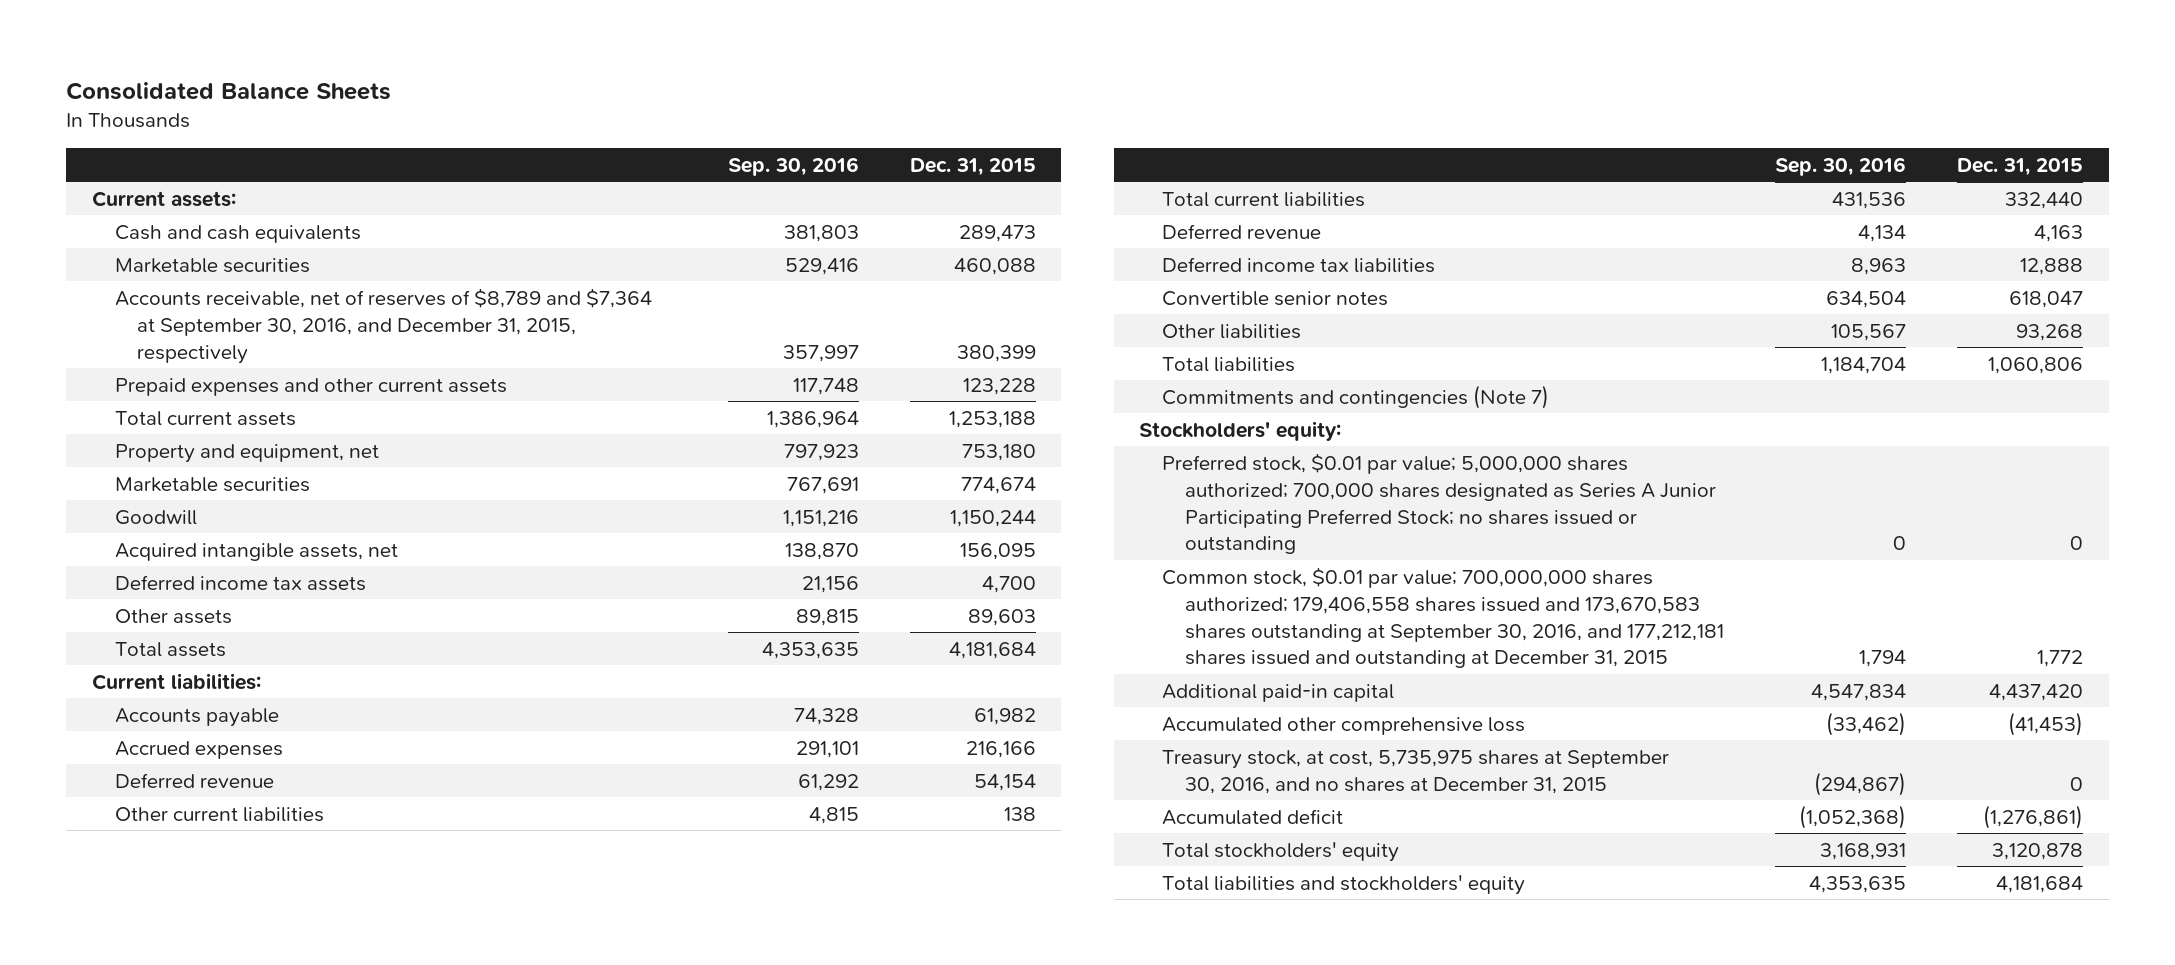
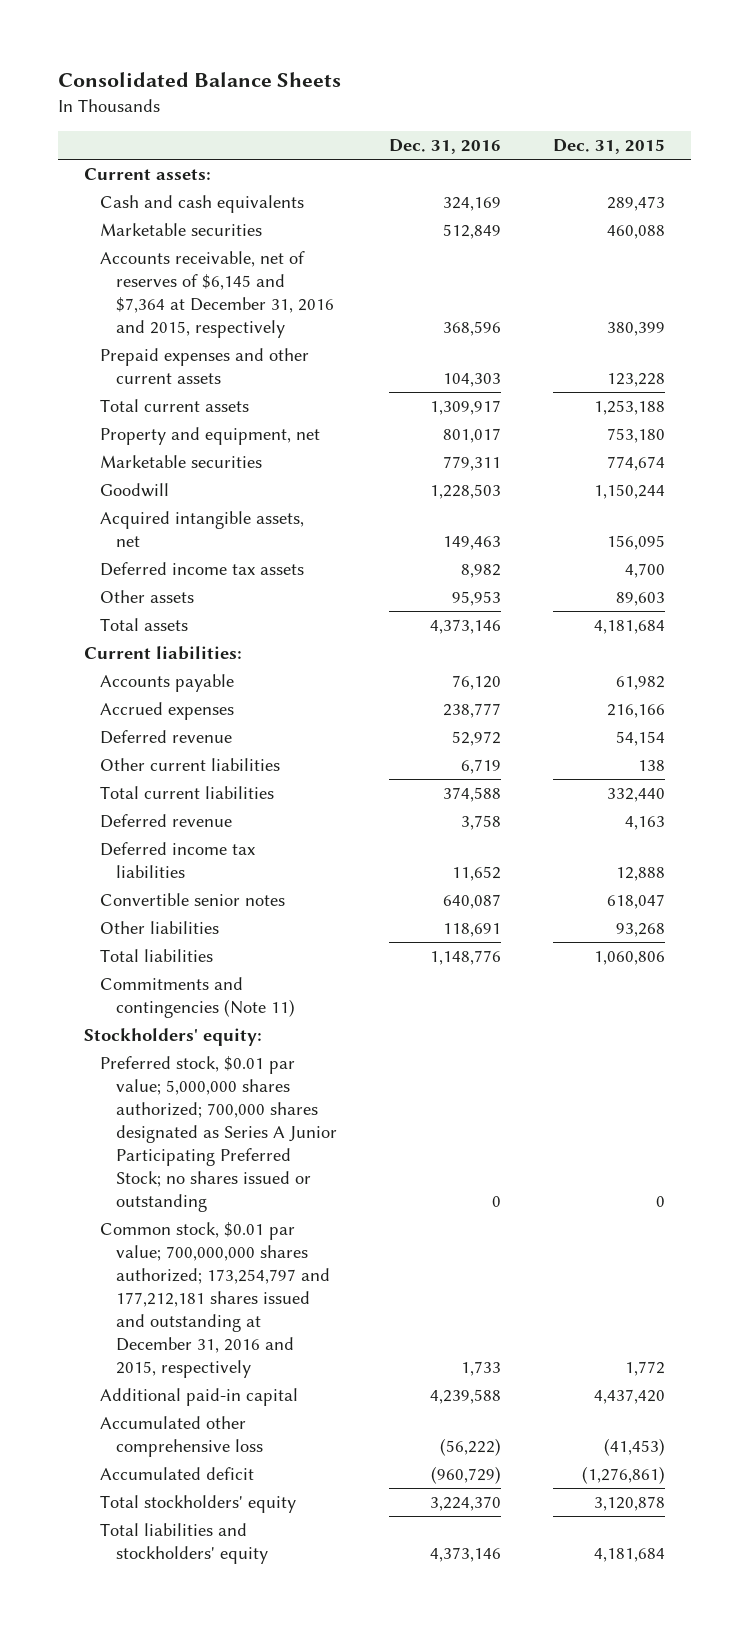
- | Sep. 30, 2016 | Dec. 31, 2015
+ | Dec. 31, 2016 | Dec. 31, 2015
- Accounts receivable, net of reserves of $8,789 and $7,364 at September 30, 2016, and December 31, 2015, respectively | 357,997 | 380,399
+ Accounts receivable, net of reserves of $6,145 and $7,364 at December 31, 2016 and 2015, respectively | 368,596 | 380,399
- Commitments and contingencies (Note 7)
+ Commitments and contingencies (Note 11)
- Common stock, $0.01 par value; 700,000,000 shares authorized; 179,406,558 shares issued and 173,670,583 shares outstanding at September 30, 2016, and 177,212,181 shares issued and outstanding at December 31, 2015 | 1,794 | 1,772
+ Common stock, $0.01 par value; 700,000,000 shares authorized; 173,254,797 and 177,212,181 shares issued and outstanding at December 31, 2016 and 2015, respectively | 1,733 | 1,772
- Treasury stock, at cost, 5,735,975 shares at September 30, 2016, and no shares at December 31, 2015 | (294,867) | 0

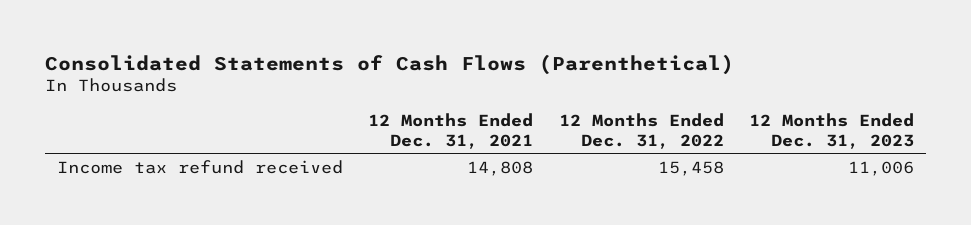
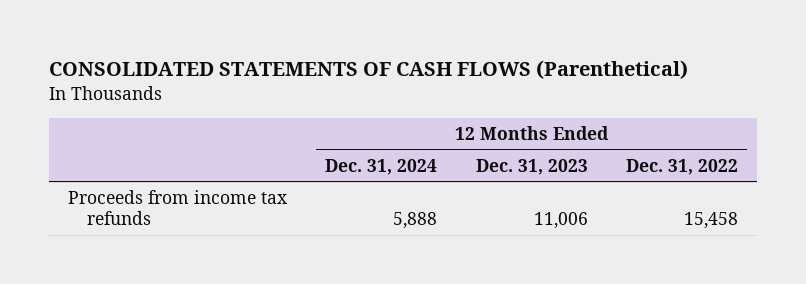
- Consolidated Statements of Cash Flows (Parenthetical)
+ CONSOLIDATED STATEMENTS OF CASH FLOWS (Parenthetical)
- | 12 Months Ended Dec. 31, 2021 | 12 Months Ended Dec. 31, 2022 | 12 Months Ended Dec. 31, 2023
+ | 12 Months Ended Dec. 31, 2024 | 12 Months Ended Dec. 31, 2023 | 12 Months Ended Dec. 31, 2022
- Income tax refund received | 14,808 | 15,458 | 11,006
+ Proceeds from income tax refunds | 5,888 | 11,006 | 15,458

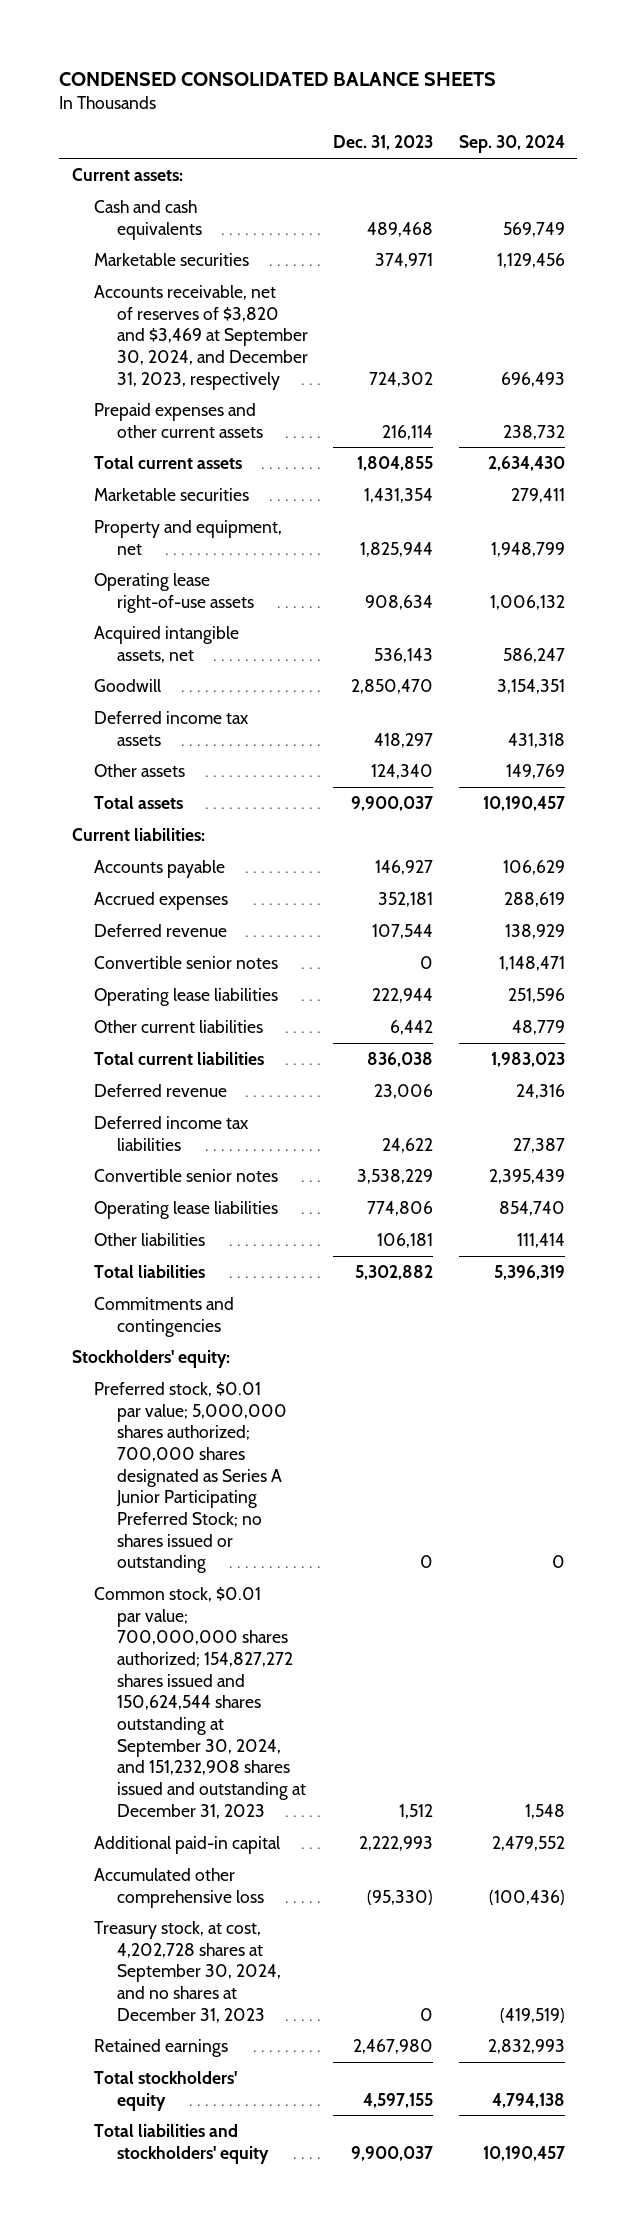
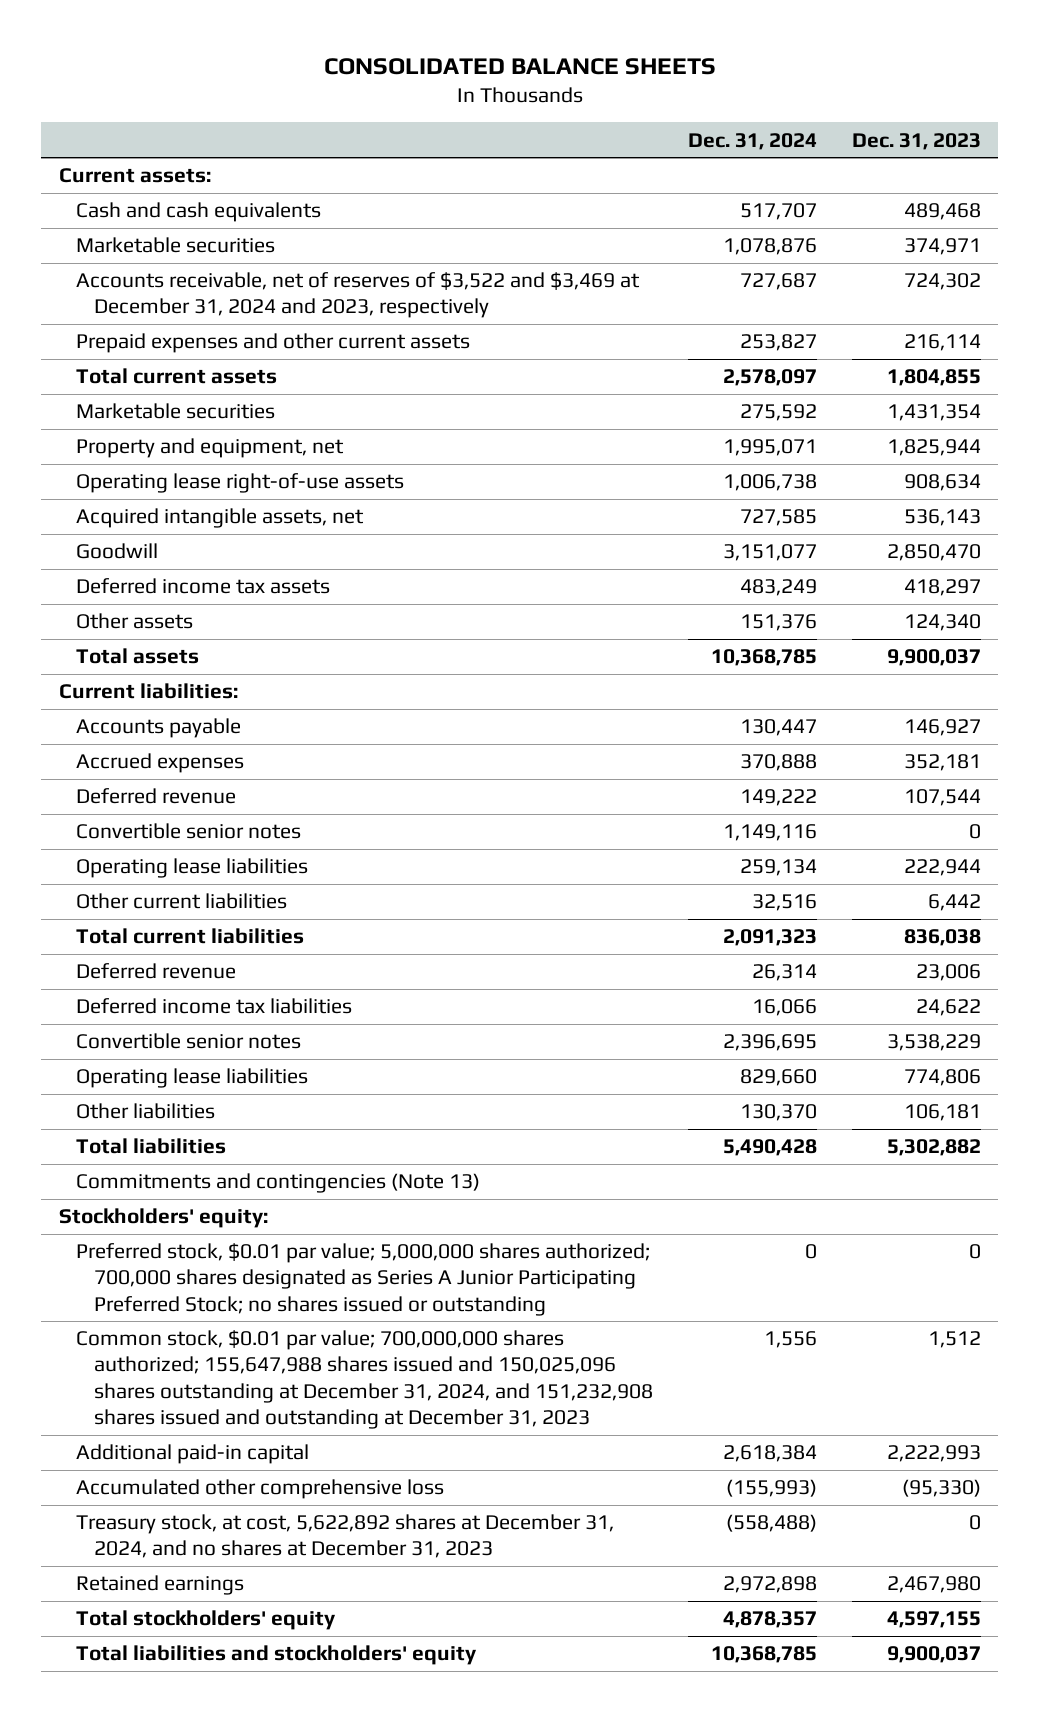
- CONDENSED CONSOLIDATED BALANCE SHEETS
+ CONSOLIDATED BALANCE SHEETS
- | Dec. 31, 2023 | Sep. 30, 2024
+ | Dec. 31, 2024 | Dec. 31, 2023
- Accounts receivable, net of reserves of $3,820 and $3,469 at September 30, 2024, and December 31, 2023, respectively | 724,302 | 696,493
+ Accounts receivable, net of reserves of $3,522 and $3,469 at December 31, 2024 and 2023, respectively | 727,687 | 724,302
- Commitments and contingencies
+ Commitments and contingencies (Note 13)
- Common stock, $0.01 par value; 700,000,000 shares authorized; 154,827,272 shares issued and 150,624,544 shares outstanding at September 30, 2024, and 151,232,908 shares issued and outstanding at December 31, 2023 | 1,512 | 1,548
+ Common stock, $0.01 par value; 700,000,000 shares authorized; 155,647,988 shares issued and 150,025,096 shares outstanding at December 31, 2024, and 151,232,908 shares issued and outstanding at December 31, 2023 | 1,556 | 1,512
- Treasury stock, at cost, 4,202,728 shares at September 30, 2024, and no shares at December 31, 2023 | 0 | (419,519)
+ Treasury stock, at cost, 5,622,892 shares at December 31, 2024, and no shares at December 31, 2023 | (558,488) | 0

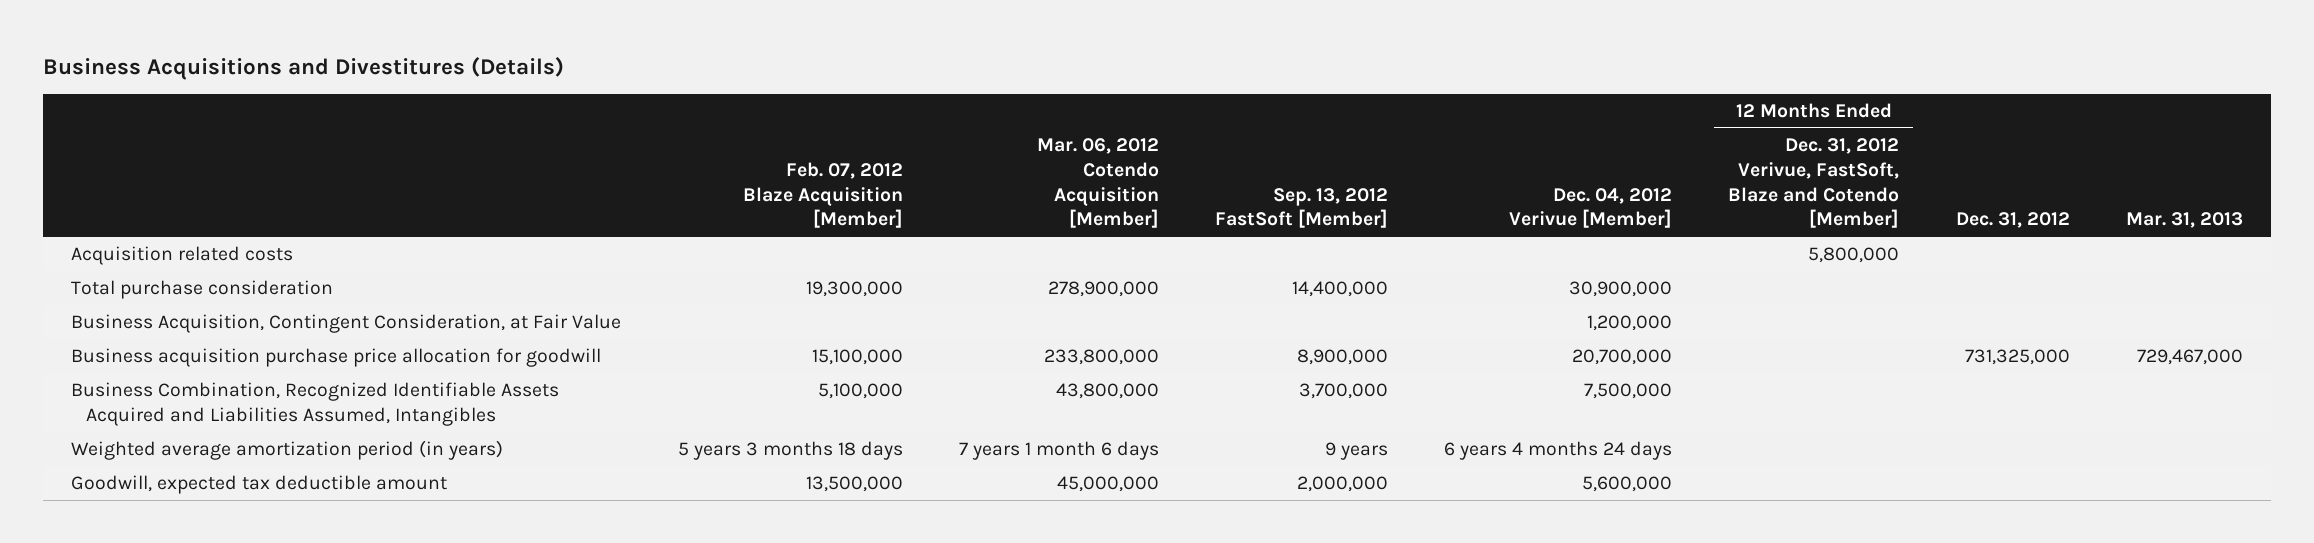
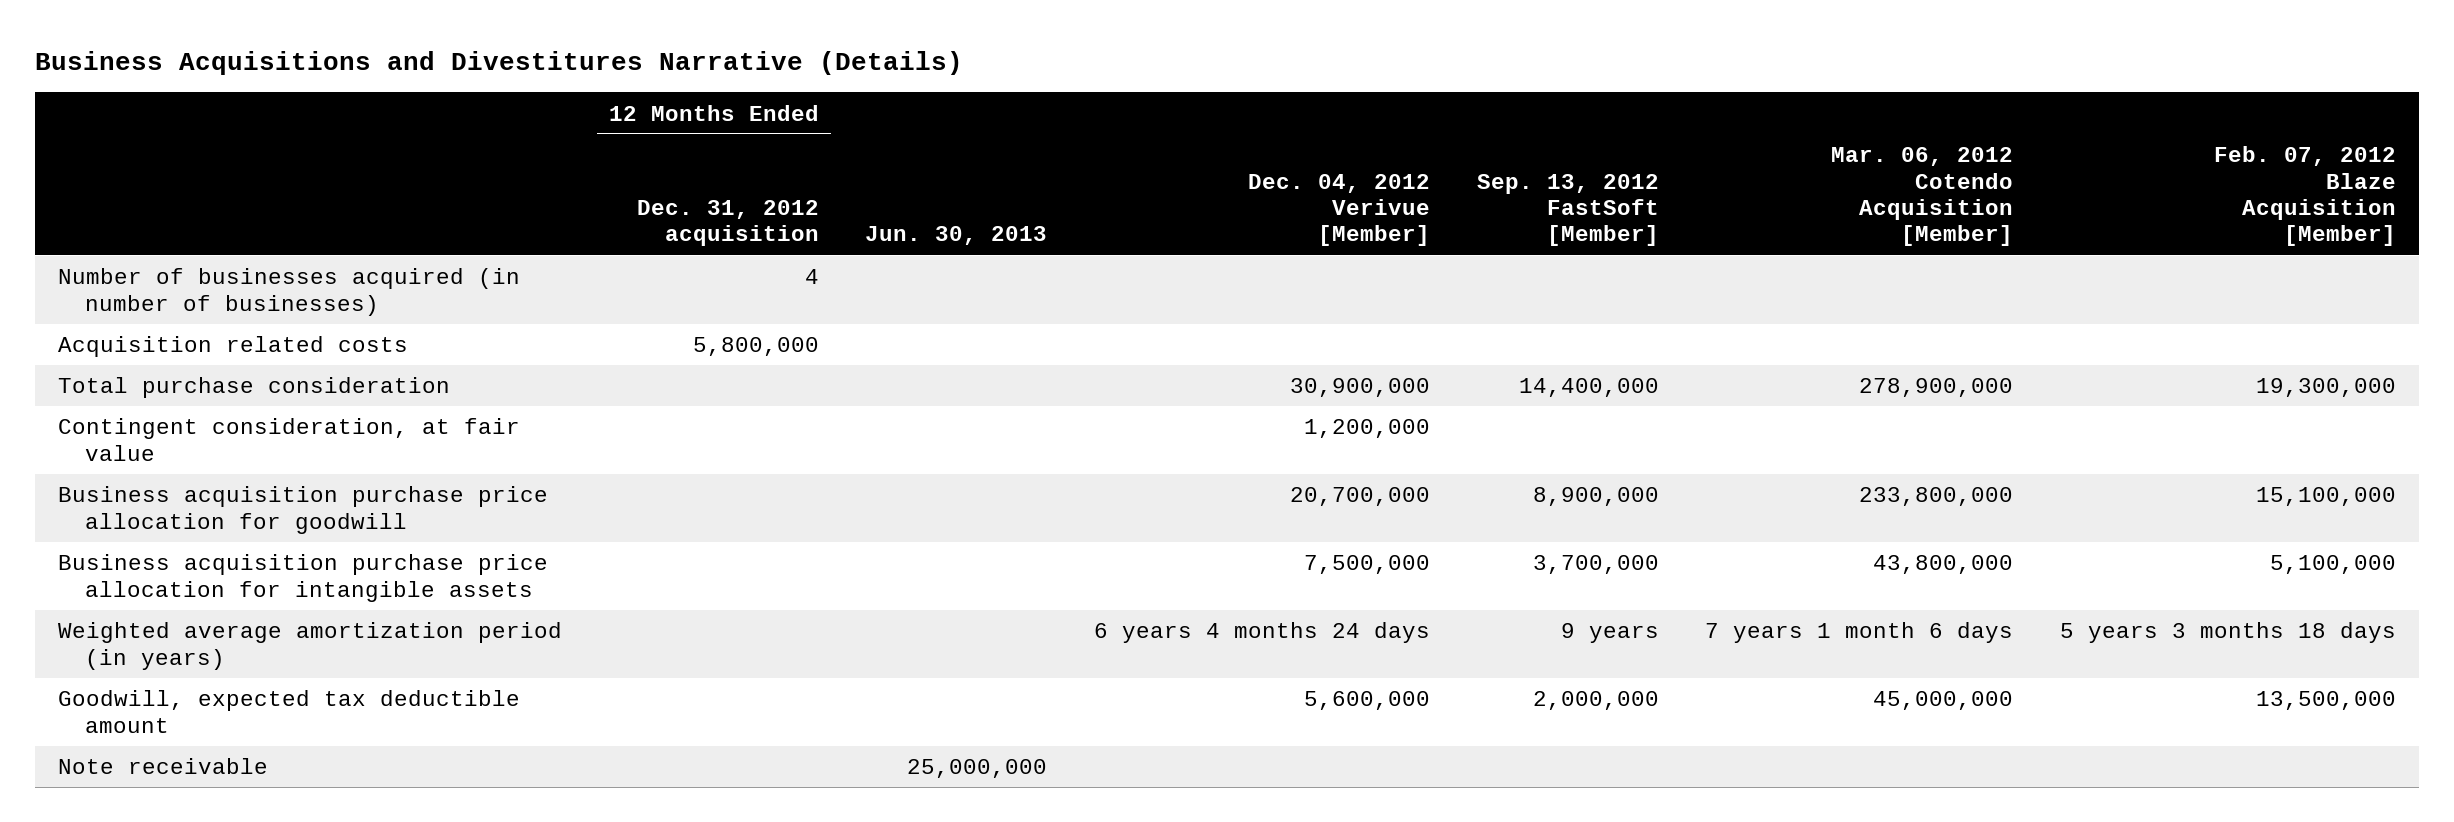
- Business Acquisitions and Divestitures (Details)
+ Business Acquisitions and Divestitures Narrative (Details)
- | Feb. 07, 2012 Blaze Acquisition [Member] | Mar. 06, 2012 Cotendo Acquisition [Member] | Sep. 13, 2012 FastSoft [Member] | Dec. 04, 2012 Verivue [Member] | 12 Months Ended Dec. 31, 2012 Verivue, FastSoft, Blaze and Cotendo [Member] | Dec. 31, 2012 | Mar. 31, 2013
+ | 12 Months Ended Dec. 31, 2012 acquisition | Jun. 30, 2013 | Dec. 04, 2012 Verivue [Member] | Sep. 13, 2012 FastSoft [Member] | Mar. 06, 2012 Cotendo Acquisition [Member] | Feb. 07, 2012 Blaze Acquisition [Member]
+ Number of businesses acquired (in number of businesses) | 4 | | | | |
- Business Acquisition, Contingent Consideration, at Fair Value | | | | 1,200,000 | | |
+ Contingent consideration, at fair value | | | 1,200,000 | | |
- Business Combination, Recognized Identifiable Assets Acquired and Liabilities Assumed, Intangibles | 5,100,000 | 43,800,000 | 3,700,000 | 7,500,000 | | |
+ Business acquisition purchase price allocation for intangible assets | | | 7,500,000 | 3,700,000 | 43,800,000 | 5,100,000
+ Note receivable | | 25,000,000 | | | |

